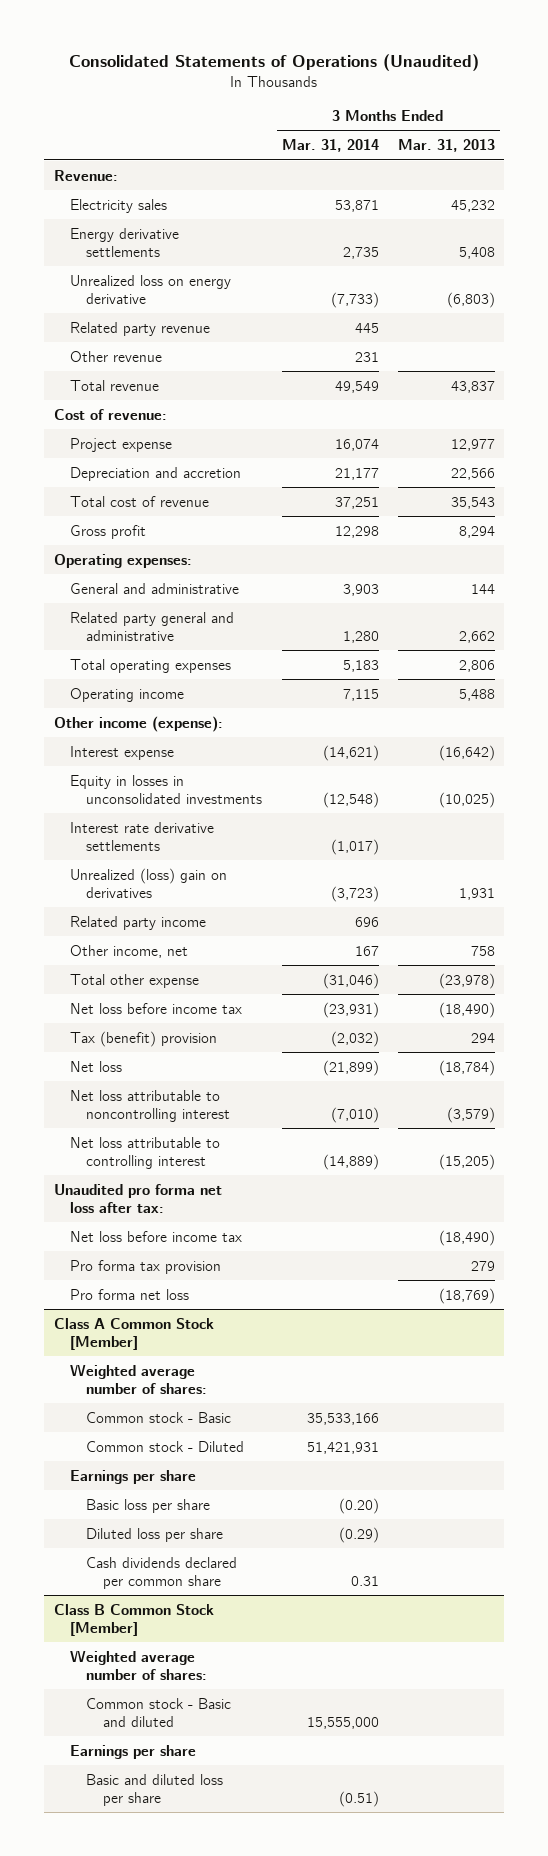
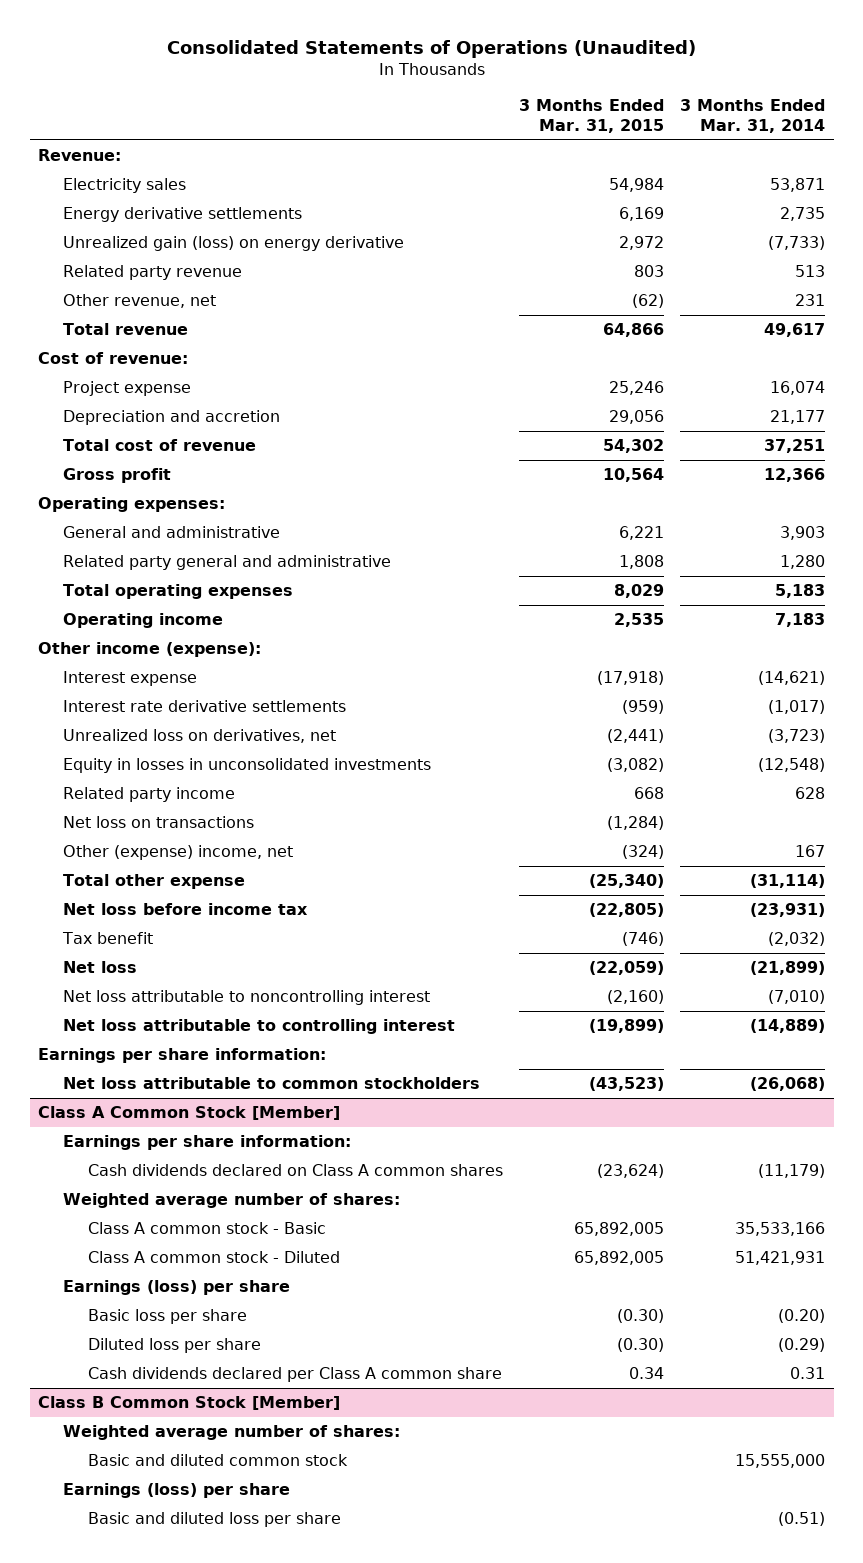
- | 3 Months Ended Mar. 31, 2014 | 3 Months Ended Mar. 31, 2013
+ | 3 Months Ended Mar. 31, 2015 | 3 Months Ended Mar. 31, 2014
- Unrealized loss on energy derivative | (7,733) | (6,803)
- Related party revenue | 445 |
- Other revenue | 231 |
- Total revenue | 49,549 | 43,837
+ Unrealized gain (loss) on energy derivative | 2,972 | (7,733)
+ Related party revenue | 803 | 513
+ Other revenue, net | (62) | 231
+ Total revenue | 64,866 | 49,617
- Gross profit | 12,298 | 8,294
+ Gross profit | 10,564 | 12,366
- Operating income | 7,115 | 5,488
+ Operating income | 2,535 | 7,183
- Unrealized (loss) gain on derivatives | (3,723) | 1,931
- Related party income | 696 |
- Other income, net | 167 | 758
- Total other expense | (31,046) | (23,978)
+ Unrealized loss on derivatives, net | (2,441) | (3,723)
moved down: Equity in losses in unconsolidated investments | (3,082) | (12,548)
+ Related party income | 668 | 628
+ Net loss on transactions | (1,284) |
+ Other (expense) income, net | (324) | 167
+ Total other expense | (25,340) | (31,114)
- Tax (benefit) provision | (2,032) | 294
+ Tax benefit | (746) | (2,032)
- Unaudited pro forma net loss after tax:
- Net loss before income tax | | (18,490)
- Pro forma tax provision | | 279
- Pro forma net loss | | (18,769)
+ Earnings per share information:
+ Net loss attributable to common stockholders | (43,523) | (26,068)
@ Class A Common Stock [Member]
+ Earnings per share information:
+ Cash dividends declared on Class A common shares | (23,624) | (11,179)
- Common stock - Basic | 35,533,166 |
- Common stock - Diluted | 51,421,931 |
- Earnings per share
+ Class A common stock - Basic | 65,892,005 | 35,533,166
+ Class A common stock - Diluted | 65,892,005 | 51,421,931
+ Earnings (loss) per share
- Cash dividends declared per common share | 0.31 |
+ Cash dividends declared per Class A common share | 0.34 | 0.31
@ Class B Common Stock [Member]
- Common stock - Basic and diluted | 15,555,000 |
- Earnings per share
+ Basic and diluted common stock | | 15,555,000
+ Earnings (loss) per share

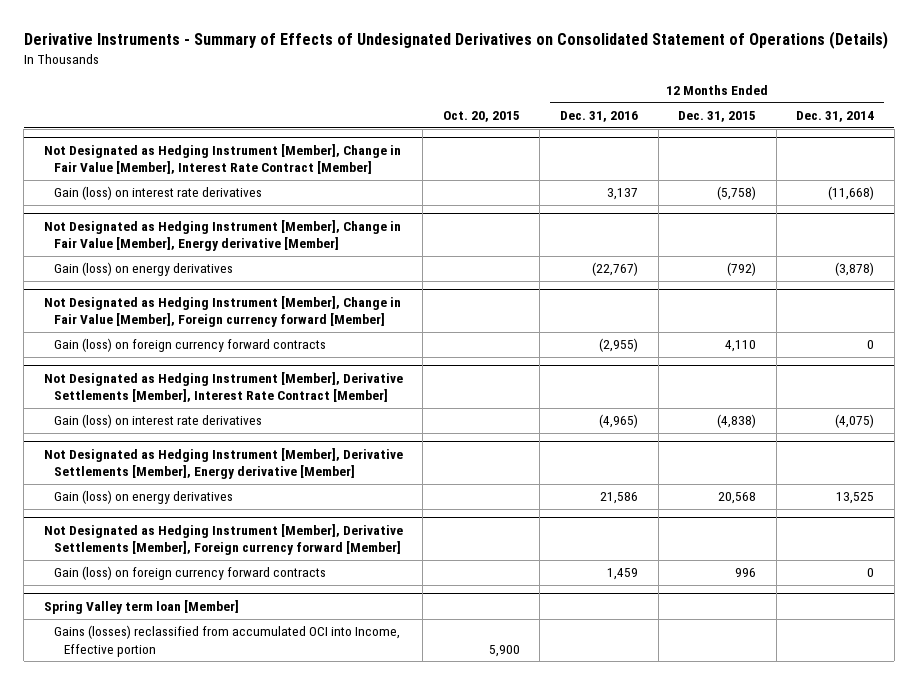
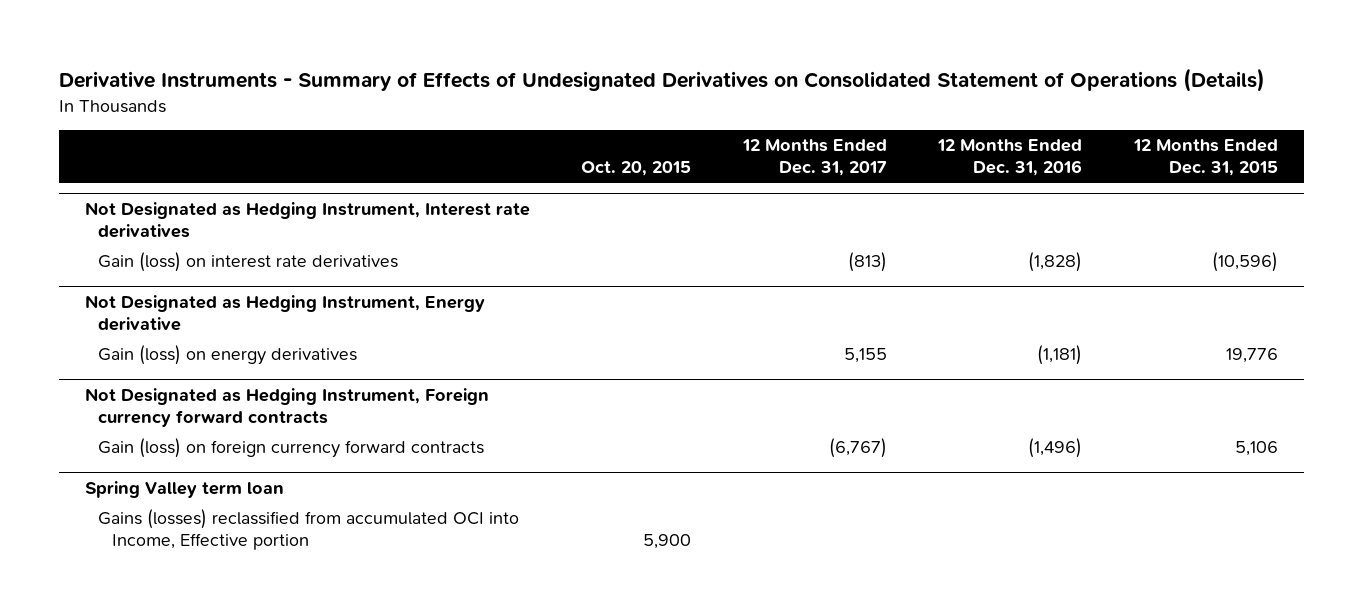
- | Oct. 20, 2015 | 12 Months Ended Dec. 31, 2016 | 12 Months Ended Dec. 31, 2015 | 12 Months Ended Dec. 31, 2014
+ | Oct. 20, 2015 | 12 Months Ended Dec. 31, 2017 | 12 Months Ended Dec. 31, 2016 | 12 Months Ended Dec. 31, 2015
- Not Designated as Hedging Instrument [Member], Change in Fair Value [Member], Interest Rate Contract [Member]
- Gain (loss) on interest rate derivatives | | 3,137 | (5,758) | (11,668)
- Not Designated as Hedging Instrument [Member], Change in Fair Value [Member], Energy derivative [Member]
- Gain (loss) on energy derivatives | | (22,767) | (792) | (3,878)
- Not Designated as Hedging Instrument [Member], Change in Fair Value [Member], Foreign currency forward [Member]
- Gain (loss) on foreign currency forward contracts | | (2,955) | 4,110 | 0
- Not Designated as Hedging Instrument [Member], Derivative Settlements [Member], Interest Rate Contract [Member]
- Gain (loss) on interest rate derivatives | | (4,965) | (4,838) | (4,075)
- Not Designated as Hedging Instrument [Member], Derivative Settlements [Member], Energy derivative [Member]
- Gain (loss) on energy derivatives | | 21,586 | 20,568 | 13,525
- Not Designated as Hedging Instrument [Member], Derivative Settlements [Member], Foreign currency forward [Member]
- Gain (loss) on foreign currency forward contracts | | 1,459 | 996 | 0
- Spring Valley term loan [Member]
+ Not Designated as Hedging Instrument, Interest rate derivatives
+ Gain (loss) on interest rate derivatives | | (813) | (1,828) | (10,596)
+ Not Designated as Hedging Instrument, Energy derivative
+ Gain (loss) on energy derivatives | | 5,155 | (1,181) | 19,776
+ Not Designated as Hedging Instrument, Foreign currency forward contracts
+ Gain (loss) on foreign currency forward contracts | | (6,767) | (1,496) | 5,106
+ Spring Valley term loan

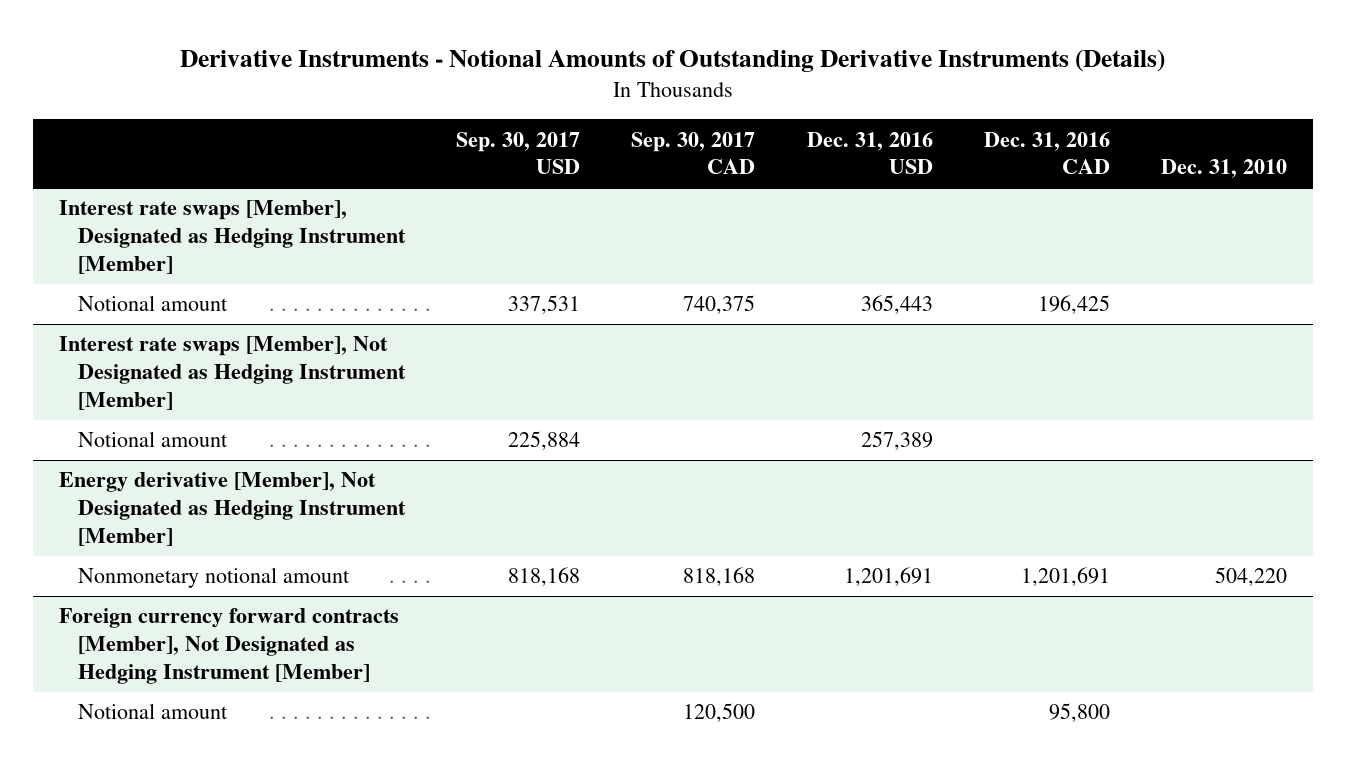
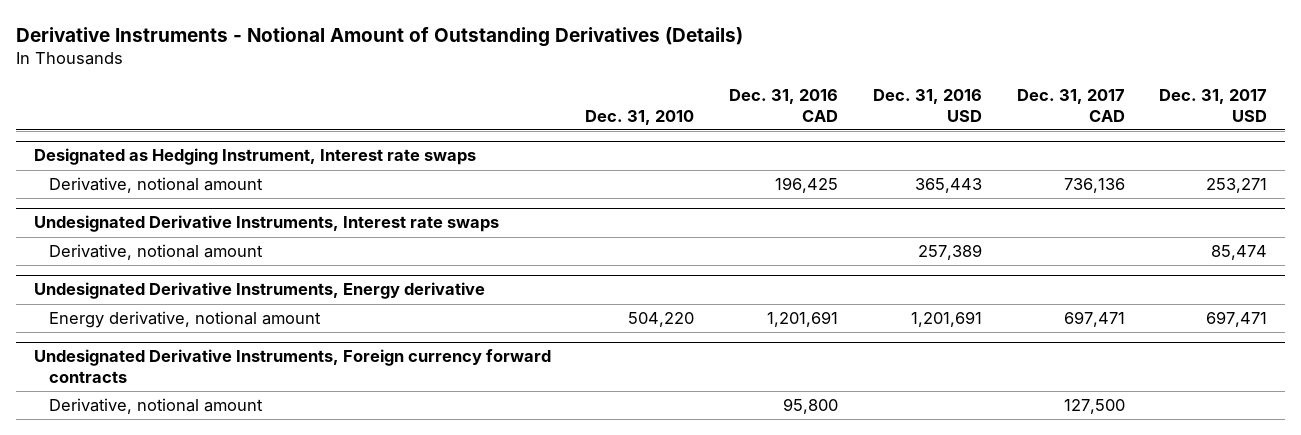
- Derivative Instruments - Notional Amounts of Outstanding Derivative Instruments (Details)
+ Derivative Instruments - Notional Amount of Outstanding Derivatives (Details)
- | Sep. 30, 2017 USD | Sep. 30, 2017 CAD | Dec. 31, 2016 USD | Dec. 31, 2016 CAD | Dec. 31, 2010
+ | Dec. 31, 2010 | Dec. 31, 2016 CAD | Dec. 31, 2016 USD | Dec. 31, 2017 CAD | Dec. 31, 2017 USD
- Interest rate swaps [Member], Designated as Hedging Instrument [Member]
- Notional amount | 337,531 | 740,375 | 365,443 | 196,425 |
- Interest rate swaps [Member], Not Designated as Hedging Instrument [Member]
- Notional amount | 225,884 | | 257,389 | |
- Energy derivative [Member], Not Designated as Hedging Instrument [Member]
- Nonmonetary notional amount | 818,168 | 818,168 | 1,201,691 | 1,201,691 | 504,220
- Foreign currency forward contracts [Member], Not Designated as Hedging Instrument [Member]
- Notional amount | | 120,500 | | 95,800 |
+ Designated as Hedging Instrument, Interest rate swaps
+ Derivative, notional amount | | 196,425 | 365,443 | 736,136 | 253,271
+ Undesignated Derivative Instruments, Interest rate swaps
+ Derivative, notional amount | | | 257,389 | | 85,474
+ Undesignated Derivative Instruments, Energy derivative
+ Energy derivative, notional amount | 504,220 | 1,201,691 | 1,201,691 | 697,471 | 697,471
+ Undesignated Derivative Instruments, Foreign currency forward contracts
+ Derivative, notional amount | | 95,800 | | 127,500 |

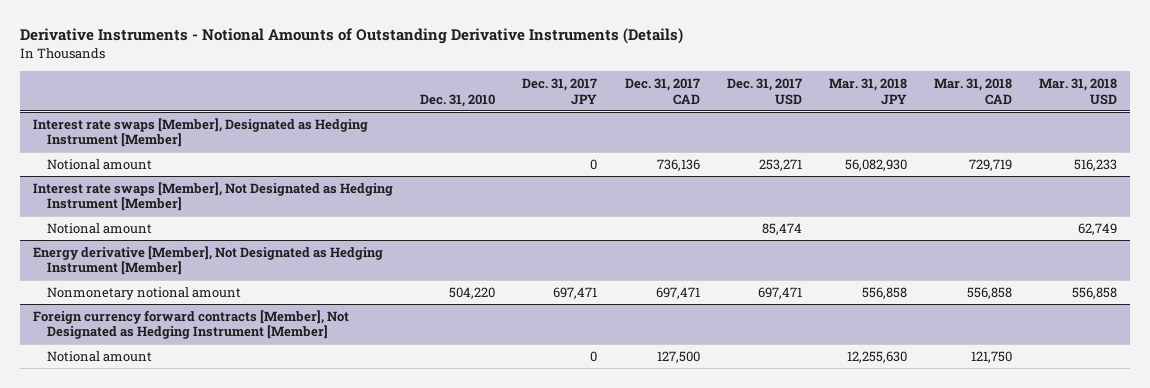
- Derivative Instruments - Notional Amount of Outstanding Derivatives (Details)
+ Derivative Instruments - Notional Amounts of Outstanding Derivative Instruments (Details)
- | Dec. 31, 2010 | Dec. 31, 2016 CAD | Dec. 31, 2016 USD | Dec. 31, 2017 CAD | Dec. 31, 2017 USD
+ | Dec. 31, 2010 | Dec. 31, 2017 JPY | Dec. 31, 2017 CAD | Dec. 31, 2017 USD | Mar. 31, 2018 JPY | Mar. 31, 2018 CAD | Mar. 31, 2018 USD
- Designated as Hedging Instrument, Interest rate swaps
- Derivative, notional amount | | 196,425 | 365,443 | 736,136 | 253,271
- Undesignated Derivative Instruments, Interest rate swaps
- Derivative, notional amount | | | 257,389 | | 85,474
- Undesignated Derivative Instruments, Energy derivative
- Energy derivative, notional amount | 504,220 | 1,201,691 | 1,201,691 | 697,471 | 697,471
- Undesignated Derivative Instruments, Foreign currency forward contracts
- Derivative, notional amount | | 95,800 | | 127,500 |
+ Interest rate swaps [Member], Designated as Hedging Instrument [Member]
+ Notional amount | | 0 | 736,136 | 253,271 | 56,082,930 | 729,719 | 516,233
+ Interest rate swaps [Member], Not Designated as Hedging Instrument [Member]
+ Notional amount | | | | 85,474 | | | 62,749
+ Energy derivative [Member], Not Designated as Hedging Instrument [Member]
+ Nonmonetary notional amount | 504,220 | 697,471 | 697,471 | 697,471 | 556,858 | 556,858 | 556,858
+ Foreign currency forward contracts [Member], Not Designated as Hedging Instrument [Member]
+ Notional amount | | 0 | 127,500 | | 12,255,630 | 121,750 |

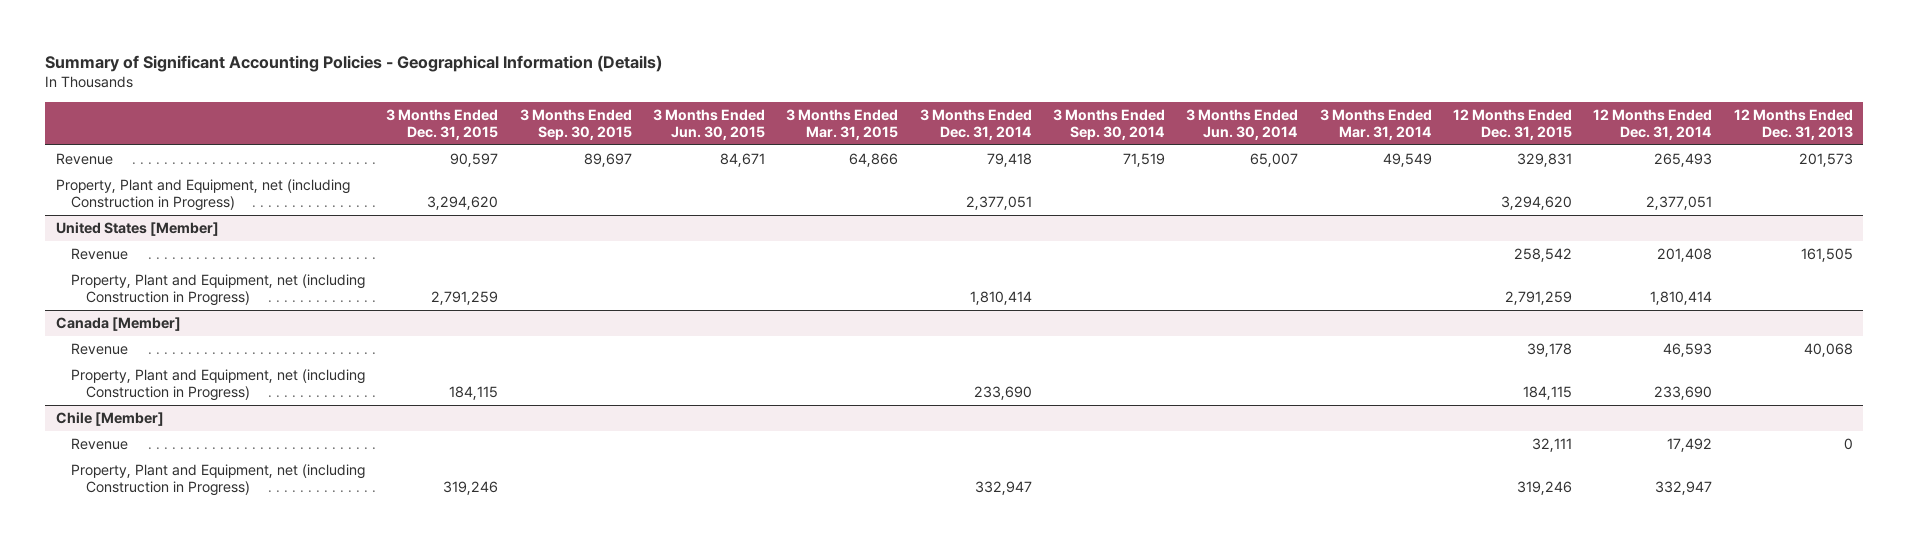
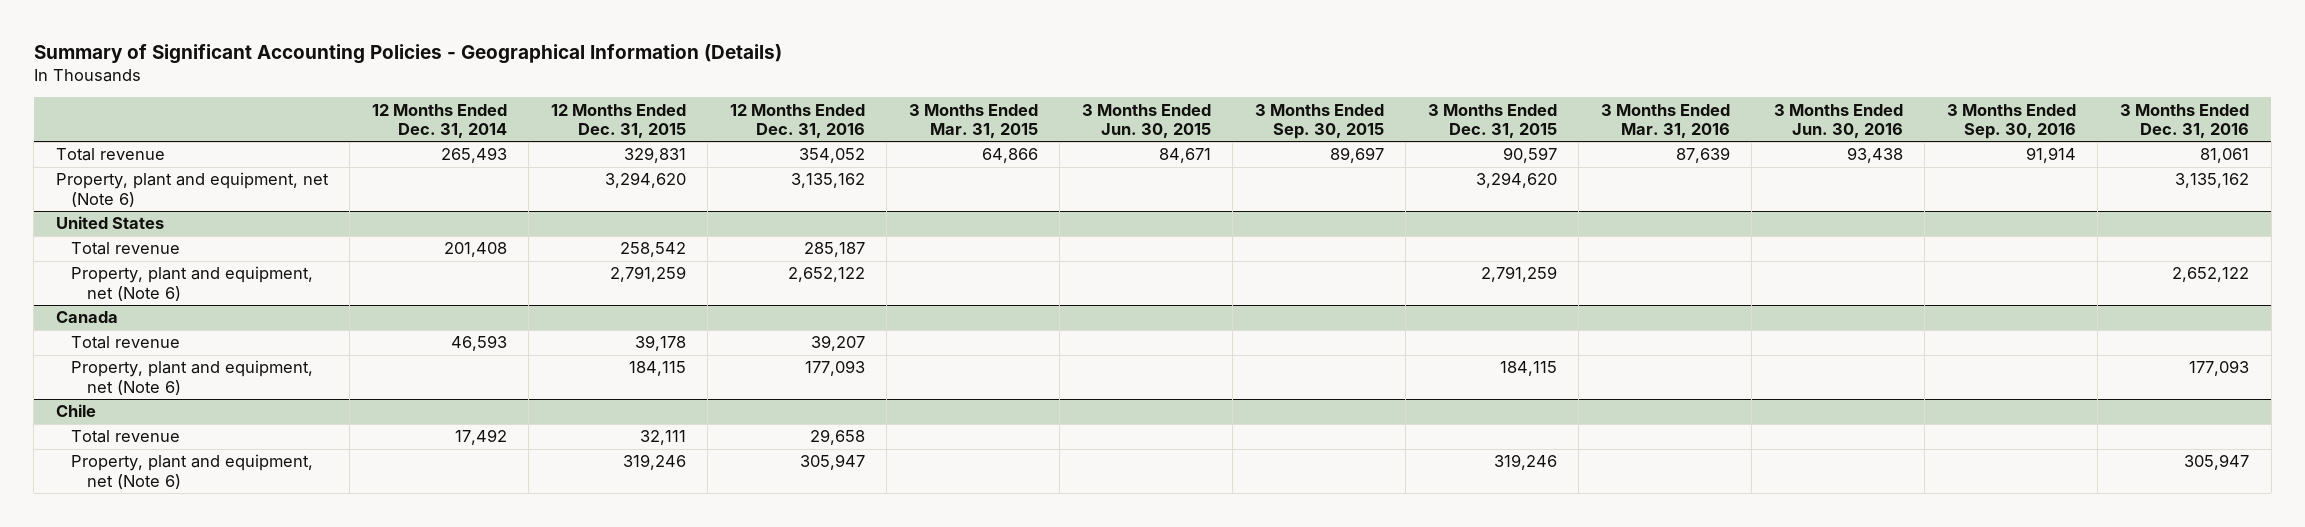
- | 3 Months Ended Dec. 31, 2015 | 3 Months Ended Sep. 30, 2015 | 3 Months Ended Jun. 30, 2015 | 3 Months Ended Mar. 31, 2015 | 3 Months Ended Dec. 31, 2014 | 3 Months Ended Sep. 30, 2014 | 3 Months Ended Jun. 30, 2014 | 3 Months Ended Mar. 31, 2014 | 12 Months Ended Dec. 31, 2015 | 12 Months Ended Dec. 31, 2014 | 12 Months Ended Dec. 31, 2013
+ | 12 Months Ended Dec. 31, 2014 | 12 Months Ended Dec. 31, 2015 | 12 Months Ended Dec. 31, 2016 | 3 Months Ended Mar. 31, 2015 | 3 Months Ended Jun. 30, 2015 | 3 Months Ended Sep. 30, 2015 | 3 Months Ended Dec. 31, 2015 | 3 Months Ended Mar. 31, 2016 | 3 Months Ended Jun. 30, 2016 | 3 Months Ended Sep. 30, 2016 | 3 Months Ended Dec. 31, 2016
- Revenue | 90,597 | 89,697 | 84,671 | 64,866 | 79,418 | 71,519 | 65,007 | 49,549 | 329,831 | 265,493 | 201,573
- Property, Plant and Equipment, net (including Construction in Progress) | 3,294,620 | | | | 2,377,051 | | | | 3,294,620 | 2,377,051 |
- United States [Member]
- Revenue | | | | | | | | | 258,542 | 201,408 | 161,505
- Property, Plant and Equipment, net (including Construction in Progress) | 2,791,259 | | | | 1,810,414 | | | | 2,791,259 | 1,810,414 |
- Canada [Member]
- Revenue | | | | | | | | | 39,178 | 46,593 | 40,068
- Property, Plant and Equipment, net (including Construction in Progress) | 184,115 | | | | 233,690 | | | | 184,115 | 233,690 |
- Chile [Member]
- Revenue | | | | | | | | | 32,111 | 17,492 | 0
- Property, Plant and Equipment, net (including Construction in Progress) | 319,246 | | | | 332,947 | | | | 319,246 | 332,947 |
+ Total revenue | 265,493 | 329,831 | 354,052 | 64,866 | 84,671 | 89,697 | 90,597 | 87,639 | 93,438 | 91,914 | 81,061
+ Property, plant and equipment, net (Note 6) | | 3,294,620 | 3,135,162 | | | | 3,294,620 | | | | 3,135,162
+ United States
+ Total revenue | 201,408 | 258,542 | 285,187 | | | | | | | |
+ Property, plant and equipment, net (Note 6) | | 2,791,259 | 2,652,122 | | | | 2,791,259 | | | | 2,652,122
+ Canada
+ Total revenue | 46,593 | 39,178 | 39,207 | | | | | | | |
+ Property, plant and equipment, net (Note 6) | | 184,115 | 177,093 | | | | 184,115 | | | | 177,093
+ Chile
+ Total revenue | 17,492 | 32,111 | 29,658 | | | | | | | |
+ Property, plant and equipment, net (Note 6) | | 319,246 | 305,947 | | | | 319,246 | | | | 305,947

